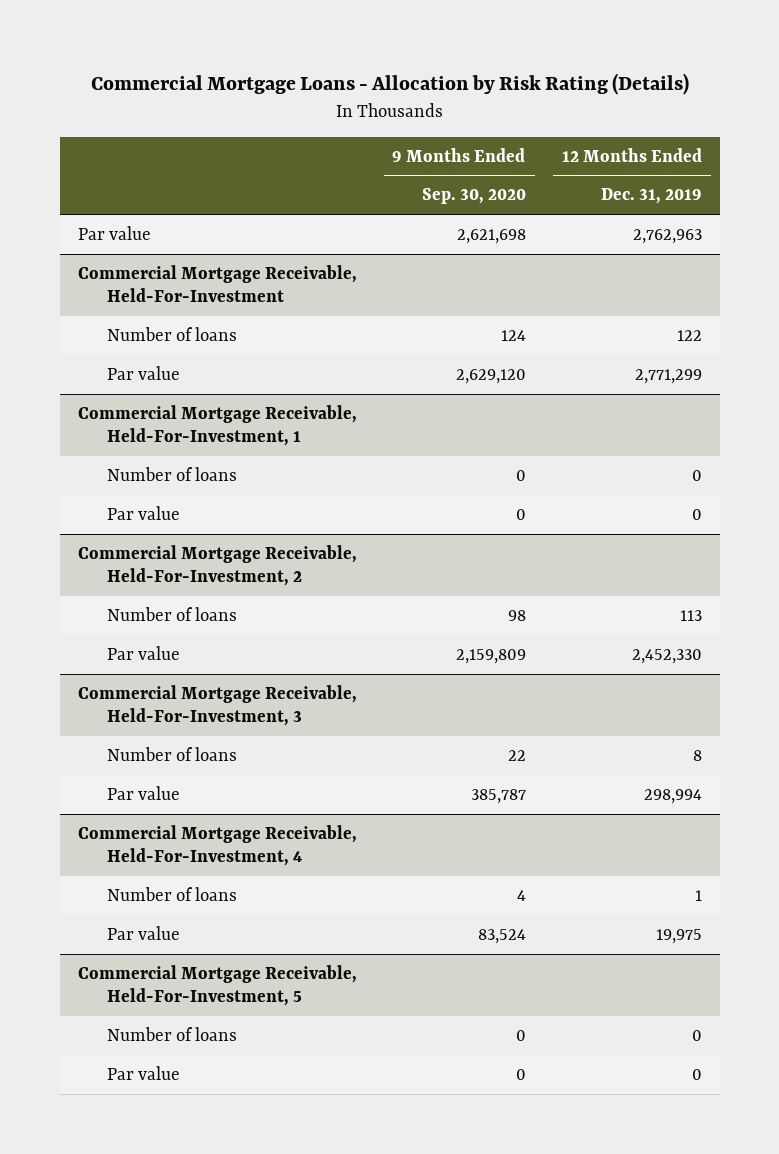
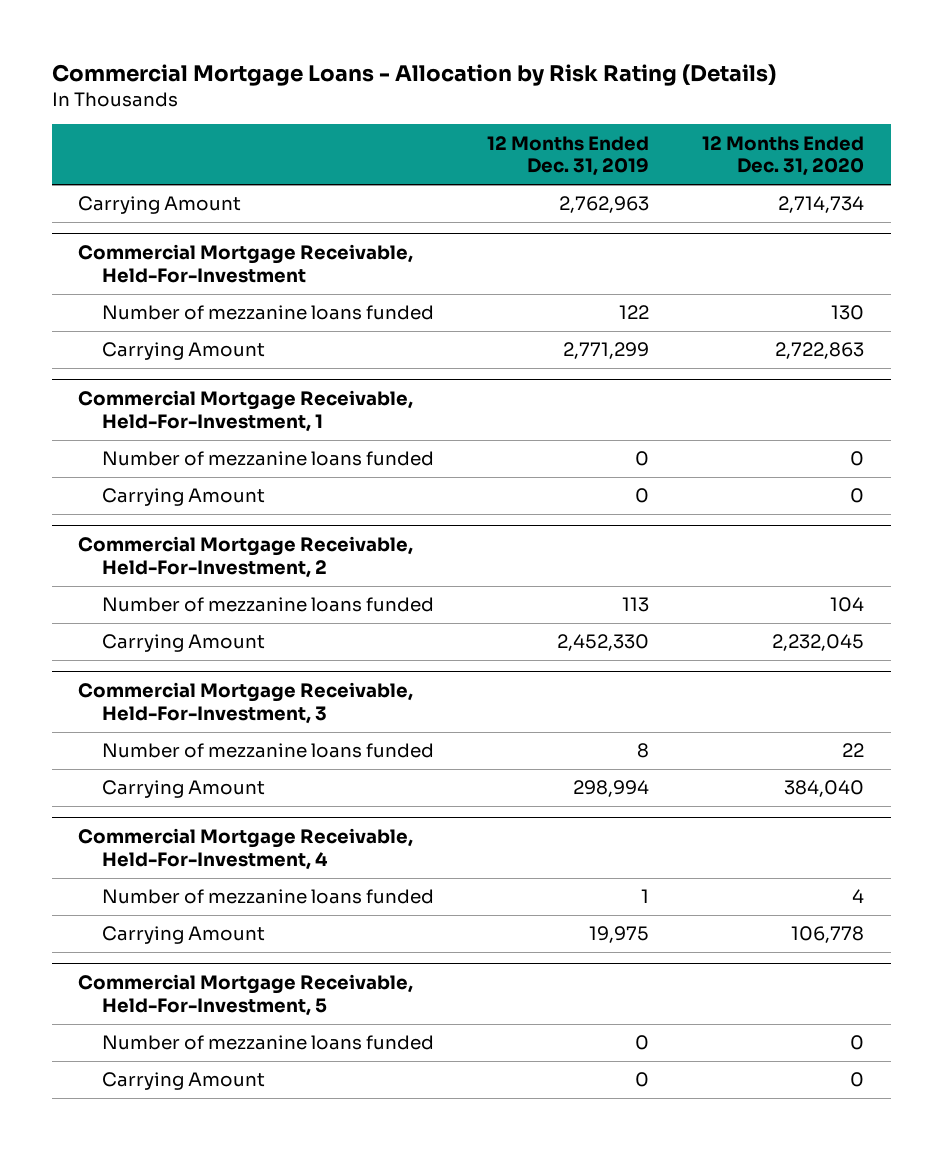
- | 9 Months Ended Sep. 30, 2020 | 12 Months Ended Dec. 31, 2019
+ | 12 Months Ended Dec. 31, 2019 | 12 Months Ended Dec. 31, 2020
- Par value | 2,621,698 | 2,762,963
+ Carrying Amount | 2,762,963 | 2,714,734
@ Commercial Mortgage Receivable, Held-For-Investment
- Number of loans | 124 | 122
- Par value | 2,629,120 | 2,771,299
+ Number of mezzanine loans funded | 122 | 130
+ Carrying Amount | 2,771,299 | 2,722,863
@ Commercial Mortgage Receivable, Held-For-Investment, 1
- Number of loans | 0 | 0
- Par value | 0 | 0
+ Number of mezzanine loans funded | 0 | 0
+ Carrying Amount | 0 | 0
@ Commercial Mortgage Receivable, Held-For-Investment, 2
- Number of loans | 98 | 113
- Par value | 2,159,809 | 2,452,330
+ Number of mezzanine loans funded | 113 | 104
+ Carrying Amount | 2,452,330 | 2,232,045
@ Commercial Mortgage Receivable, Held-For-Investment, 3
- Number of loans | 22 | 8
- Par value | 385,787 | 298,994
+ Number of mezzanine loans funded | 8 | 22
+ Carrying Amount | 298,994 | 384,040
@ Commercial Mortgage Receivable, Held-For-Investment, 4
- Number of loans | 4 | 1
- Par value | 83,524 | 19,975
+ Number of mezzanine loans funded | 1 | 4
+ Carrying Amount | 19,975 | 106,778
@ Commercial Mortgage Receivable, Held-For-Investment, 5
- Number of loans | 0 | 0
- Par value | 0 | 0
+ Number of mezzanine loans funded | 0 | 0
+ Carrying Amount | 0 | 0

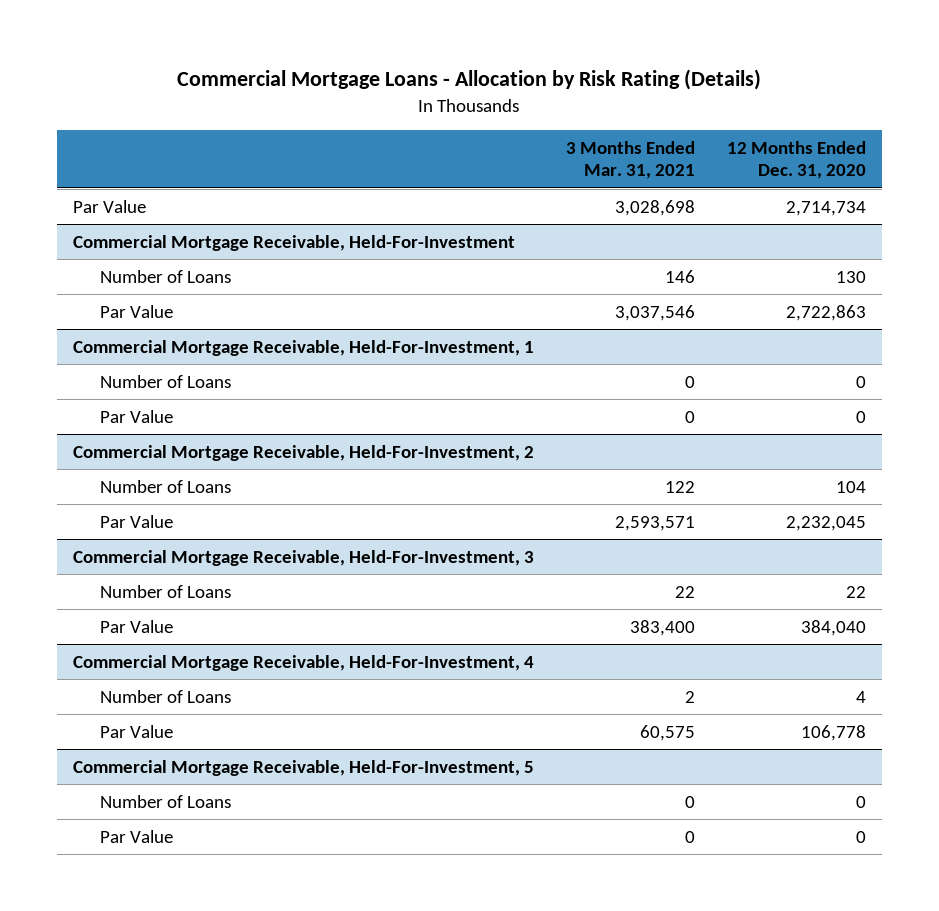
- | 12 Months Ended Dec. 31, 2019 | 12 Months Ended Dec. 31, 2020
+ | 3 Months Ended Mar. 31, 2021 | 12 Months Ended Dec. 31, 2020
- Carrying Amount | 2,762,963 | 2,714,734
+ Par Value | 3,028,698 | 2,714,734
@ Commercial Mortgage Receivable, Held-For-Investment
- Number of mezzanine loans funded | 122 | 130
- Carrying Amount | 2,771,299 | 2,722,863
+ Number of Loans | 146 | 130
+ Par Value | 3,037,546 | 2,722,863
@ Commercial Mortgage Receivable, Held-For-Investment, 1
- Number of mezzanine loans funded | 0 | 0
- Carrying Amount | 0 | 0
+ Number of Loans | 0 | 0
+ Par Value | 0 | 0
@ Commercial Mortgage Receivable, Held-For-Investment, 2
- Number of mezzanine loans funded | 113 | 104
- Carrying Amount | 2,452,330 | 2,232,045
+ Number of Loans | 122 | 104
+ Par Value | 2,593,571 | 2,232,045
@ Commercial Mortgage Receivable, Held-For-Investment, 3
- Number of mezzanine loans funded | 8 | 22
- Carrying Amount | 298,994 | 384,040
+ Number of Loans | 22 | 22
+ Par Value | 383,400 | 384,040
@ Commercial Mortgage Receivable, Held-For-Investment, 4
- Number of mezzanine loans funded | 1 | 4
- Carrying Amount | 19,975 | 106,778
+ Number of Loans | 2 | 4
+ Par Value | 60,575 | 106,778
@ Commercial Mortgage Receivable, Held-For-Investment, 5
- Number of mezzanine loans funded | 0 | 0
- Carrying Amount | 0 | 0
+ Number of Loans | 0 | 0
+ Par Value | 0 | 0

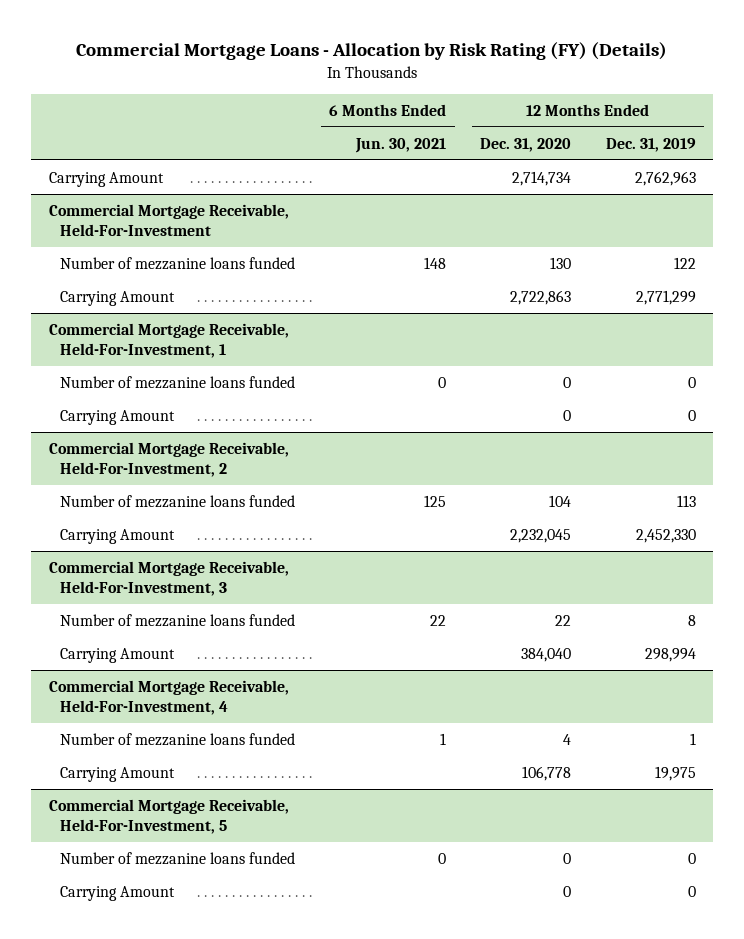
- Commercial Mortgage Loans - Allocation by Risk Rating (Details)
+ Commercial Mortgage Loans - Allocation by Risk Rating (FY) (Details)
- | 3 Months Ended Mar. 31, 2021 | 12 Months Ended Dec. 31, 2020
+ | 6 Months Ended Jun. 30, 2021 | 12 Months Ended Dec. 31, 2020 | 12 Months Ended Dec. 31, 2019
- Par Value | 3,028,698 | 2,714,734
+ Carrying Amount | | 2,714,734 | 2,762,963
@ Commercial Mortgage Receivable, Held-For-Investment
- Number of Loans | 146 | 130
- Par Value | 3,037,546 | 2,722,863
+ Number of mezzanine loans funded | 148 | 130 | 122
+ Carrying Amount | | 2,722,863 | 2,771,299
@ Commercial Mortgage Receivable, Held-For-Investment, 1
- Number of Loans | 0 | 0
- Par Value | 0 | 0
+ Number of mezzanine loans funded | 0 | 0 | 0
+ Carrying Amount | | 0 | 0
@ Commercial Mortgage Receivable, Held-For-Investment, 2
- Number of Loans | 122 | 104
- Par Value | 2,593,571 | 2,232,045
+ Number of mezzanine loans funded | 125 | 104 | 113
+ Carrying Amount | | 2,232,045 | 2,452,330
@ Commercial Mortgage Receivable, Held-For-Investment, 3
- Number of Loans | 22 | 22
- Par Value | 383,400 | 384,040
+ Number of mezzanine loans funded | 22 | 22 | 8
+ Carrying Amount | | 384,040 | 298,994
@ Commercial Mortgage Receivable, Held-For-Investment, 4
- Number of Loans | 2 | 4
- Par Value | 60,575 | 106,778
+ Number of mezzanine loans funded | 1 | 4 | 1
+ Carrying Amount | | 106,778 | 19,975
@ Commercial Mortgage Receivable, Held-For-Investment, 5
- Number of Loans | 0 | 0
- Par Value | 0 | 0
+ Number of mezzanine loans funded | 0 | 0 | 0
+ Carrying Amount | | 0 | 0

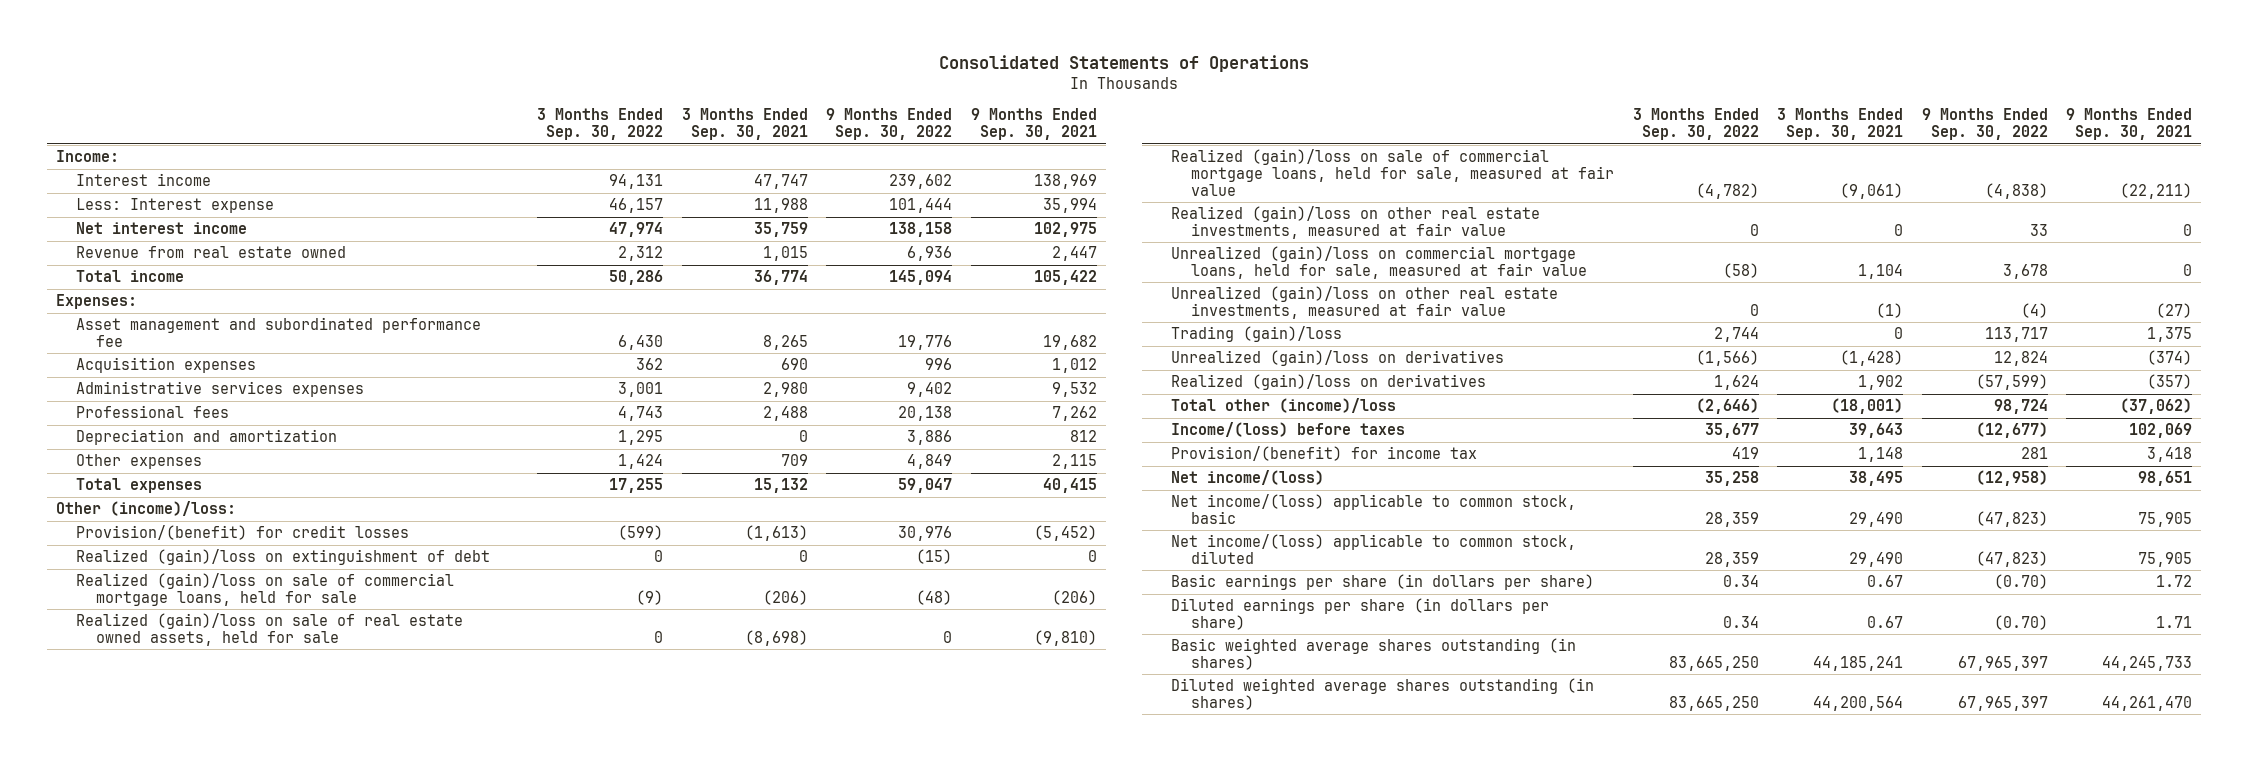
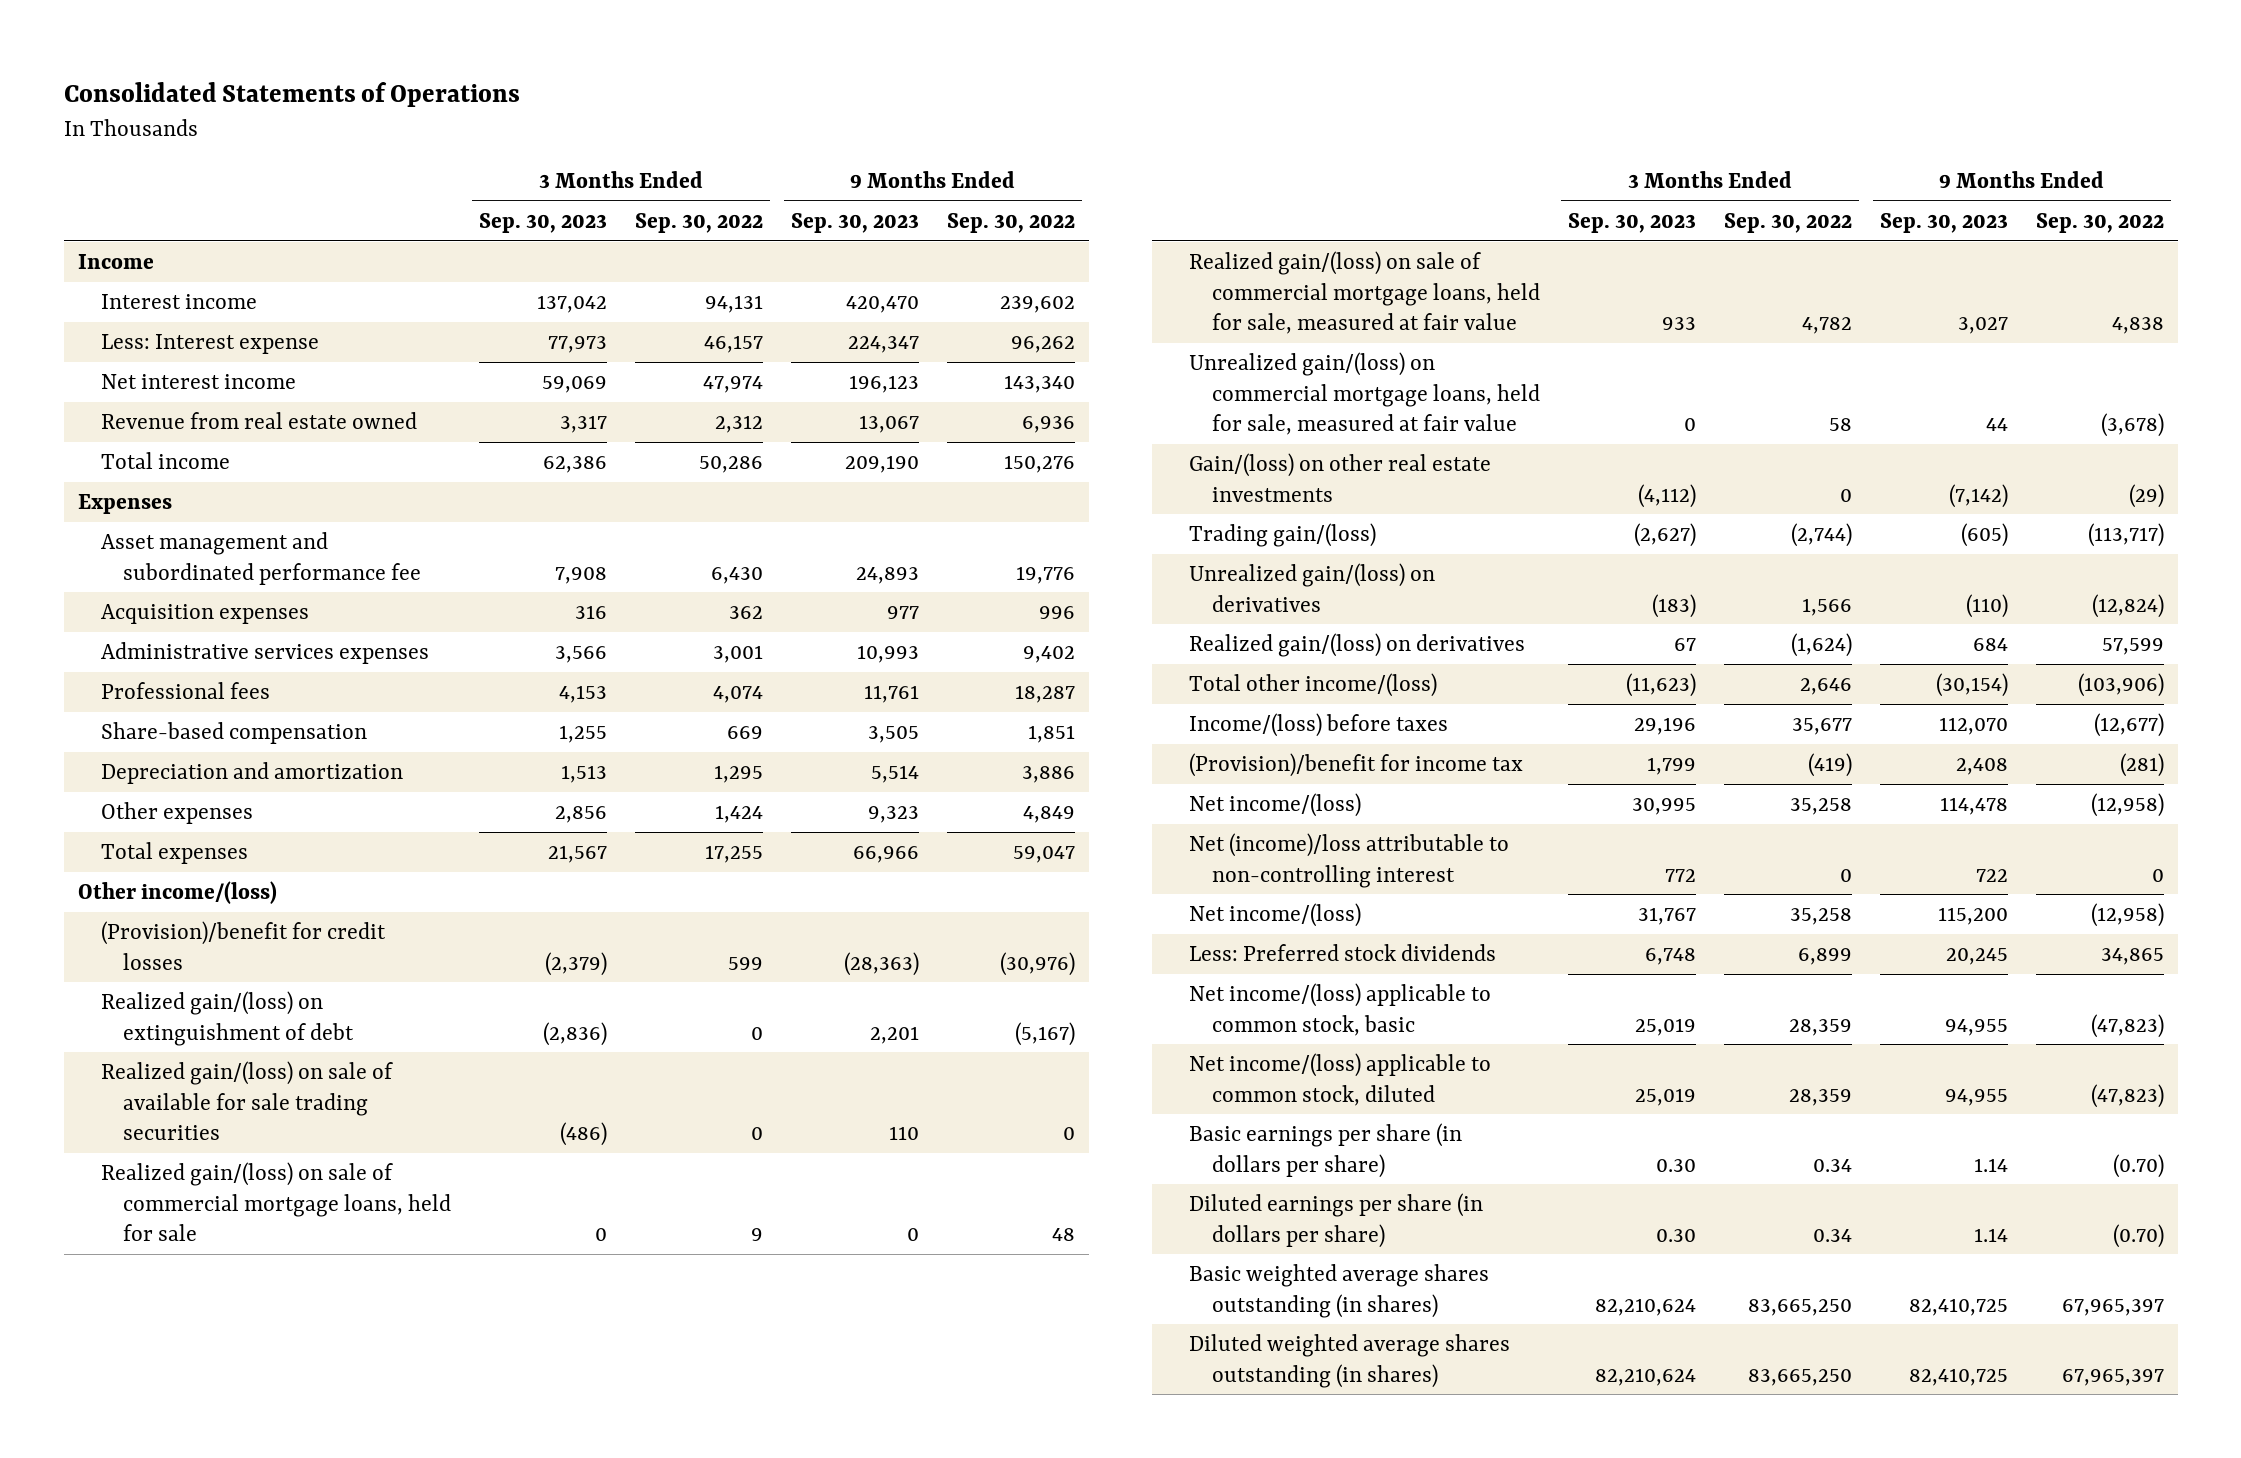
- | 3 Months Ended Sep. 30, 2022 | 3 Months Ended Sep. 30, 2021 | 9 Months Ended Sep. 30, 2022 | 9 Months Ended Sep. 30, 2021
+ | 3 Months Ended Sep. 30, 2023 | 3 Months Ended Sep. 30, 2022 | 9 Months Ended Sep. 30, 2023 | 9 Months Ended Sep. 30, 2022
- Income:
+ Income
- Less: Interest expense | 46,157 | 11,988 | 101,444 | 35,994
- Net interest income | 47,974 | 35,759 | 138,158 | 102,975
+ Less: Interest expense | 77,973 | 46,157 | 224,347 | 96,262
+ Net interest income | 59,069 | 47,974 | 196,123 | 143,340
- Total income | 50,286 | 36,774 | 145,094 | 105,422
- Expenses:
+ Total income | 62,386 | 50,286 | 209,190 | 150,276
+ Expenses
- Professional fees | 4,743 | 2,488 | 20,138 | 7,262
+ Professional fees | 4,153 | 4,074 | 11,761 | 18,287
+ Share-based compensation | 1,255 | 669 | 3,505 | 1,851
- Other (income)/loss:
- Provision/(benefit) for credit losses | (599) | (1,613) | 30,976 | (5,452)
- Realized (gain)/loss on extinguishment of debt | 0 | 0 | (15) | 0
- Realized (gain)/loss on sale of commercial mortgage loans, held for sale | (9) | (206) | (48) | (206)
- Realized (gain)/loss on sale of real estate owned assets, held for sale | 0 | (8,698) | 0 | (9,810)
- Realized (gain)/loss on sale of commercial mortgage loans, held for sale, measured at fair value | (4,782) | (9,061) | (4,838) | (22,211)
- Realized (gain)/loss on other real estate investments, measured at fair value | 0 | 0 | 33 | 0
- Unrealized (gain)/loss on commercial mortgage loans, held for sale, measured at fair value | (58) | 1,104 | 3,678 | 0
- Unrealized (gain)/loss on other real estate investments, measured at fair value | 0 | (1) | (4) | (27)
- Trading (gain)/loss | 2,744 | 0 | 113,717 | 1,375
- Unrealized (gain)/loss on derivatives | (1,566) | (1,428) | 12,824 | (374)
- Realized (gain)/loss on derivatives | 1,624 | 1,902 | (57,599) | (357)
- Total other (income)/loss | (2,646) | (18,001) | 98,724 | (37,062)
+ Other income/(loss)
+ (Provision)/benefit for credit losses | (2,379) | 599 | (28,363) | (30,976)
+ Realized gain/(loss) on extinguishment of debt | (2,836) | 0 | 2,201 | (5,167)
+ Realized gain/(loss) on sale of available for sale trading securities | (486) | 0 | 110 | 0
+ Realized gain/(loss) on sale of commercial mortgage loans, held for sale | 0 | 9 | 0 | 48
+ Realized gain/(loss) on sale of commercial mortgage loans, held for sale, measured at fair value | 933 | 4,782 | 3,027 | 4,838
+ Unrealized gain/(loss) on commercial mortgage loans, held for sale, measured at fair value | 0 | 58 | 44 | (3,678)
+ Gain/(loss) on other real estate investments | (4,112) | 0 | (7,142) | (29)
+ Trading gain/(loss) | (2,627) | (2,744) | (605) | (113,717)
+ Unrealized gain/(loss) on derivatives | (183) | 1,566 | (110) | (12,824)
+ Realized gain/(loss) on derivatives | 67 | (1,624) | 684 | 57,599
+ Total other income/(loss) | (11,623) | 2,646 | (30,154) | (103,906)
- Provision/(benefit) for income tax | 419 | 1,148 | 281 | 3,418
+ (Provision)/benefit for income tax | 1,799 | (419) | 2,408 | (281)
+ Net (income)/loss attributable to non-controlling interest | 772 | 0 | 722 | 0
+ Net income/(loss) | 31,767 | 35,258 | 115,200 | (12,958)
+ Less: Preferred stock dividends | 6,748 | 6,899 | 20,245 | 34,865

